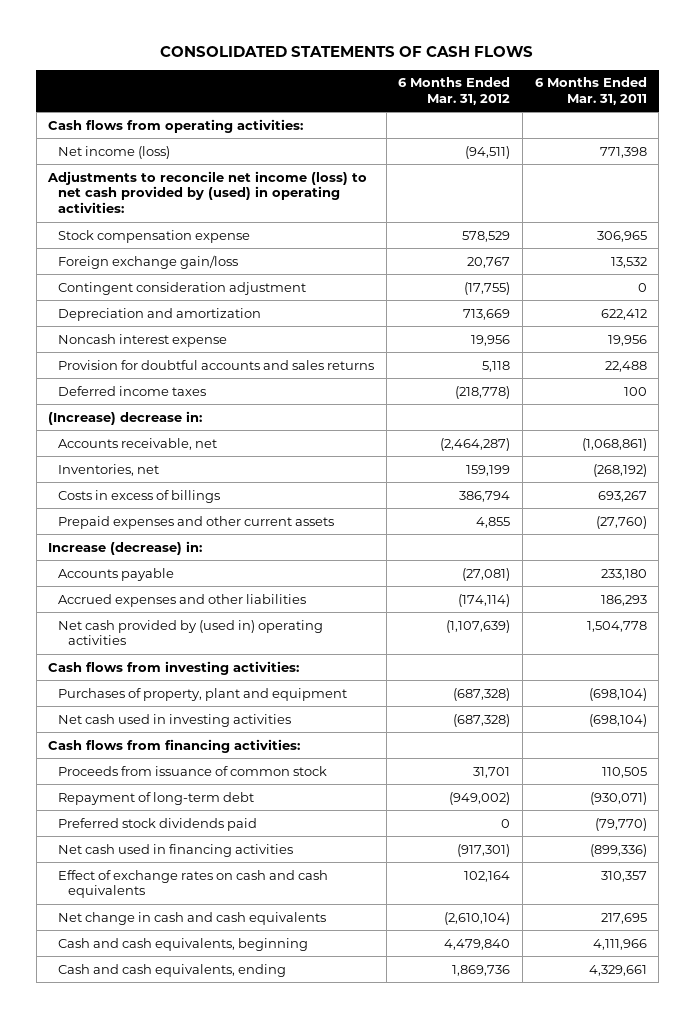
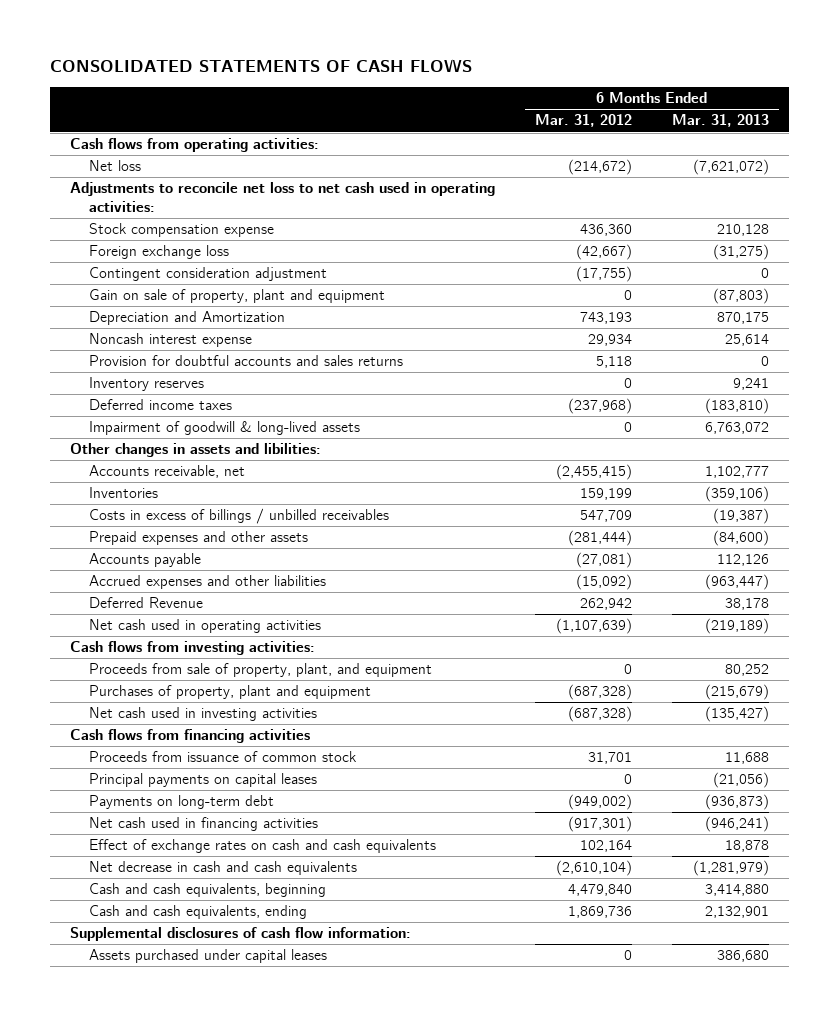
- | 6 Months Ended Mar. 31, 2012 | 6 Months Ended Mar. 31, 2011
+ | 6 Months Ended Mar. 31, 2012 | 6 Months Ended Mar. 31, 2013
- Net income (loss) | (94,511) | 771,398
- Adjustments to reconcile net income (loss) to net cash provided by (used) in operating activities:
- Stock compensation expense | 578,529 | 306,965
- Foreign exchange gain/loss | 20,767 | 13,532
+ Net loss | (214,672) | (7,621,072)
+ Adjustments to reconcile net loss to net cash used in operating activities:
+ Stock compensation expense | 436,360 | 210,128
+ Foreign exchange loss | (42,667) | (31,275)
- Depreciation and amortization | 713,669 | 622,412
- Noncash interest expense | 19,956 | 19,956
+ Gain on sale of property, plant and equipment | 0 | (87,803)
+ Depreciation and Amortization | 743,193 | 870,175
+ Noncash interest expense | 29,934 | 25,614
- Deferred income taxes | (218,778) | 100
- (Increase) decrease in:
- Accounts receivable, net | (2,464,287) | (1,068,861)
- Inventories, net | 159,199 | (268,192)
- Costs in excess of billings | 386,794 | 693,267
- Prepaid expenses and other current assets | 4,855 | (27,760)
- Increase (decrease) in:
+ Inventory reserves | 0 | 9,241
+ Deferred income taxes | (237,968) | (183,810)
+ Impairment of goodwill & long-lived assets | 0 | 6,763,072
+ Other changes in assets and libilities:
+ Accounts receivable, net | (2,455,415) | 1,102,777
+ Inventories | 159,199 | (359,106)
+ Costs in excess of billings / unbilled receivables | 547,709 | (19,387)
+ Prepaid expenses and other assets | (281,444) | (84,600)
- Accrued expenses and other liabilities | (174,114) | 186,293
- Net cash provided by (used in) operating activities | (1,107,639) | 1,504,778
+ Accrued expenses and other liabilities | (15,092) | (963,447)
+ Deferred Revenue | 262,942 | 38,178
+ Net cash used in operating activities | (1,107,639) | (219,189)
+ Proceeds from sale of property, plant, and equipment | 0 | 80,252
- Cash flows from financing activities:
+ Cash flows from financing activities
- Repayment of long-term debt | (949,002) | (930,071)
- Preferred stock dividends paid | 0 | (79,770)
+ Principal payments on capital leases | 0 | (21,056)
+ Payments on long-term debt | (949,002) | (936,873)
- Net change in cash and cash equivalents | (2,610,104) | 217,695
+ Net decrease in cash and cash equivalents | (2,610,104) | (1,281,979)
+ Supplemental disclosures of cash flow information:
+ Assets purchased under capital leases | 0 | 386,680

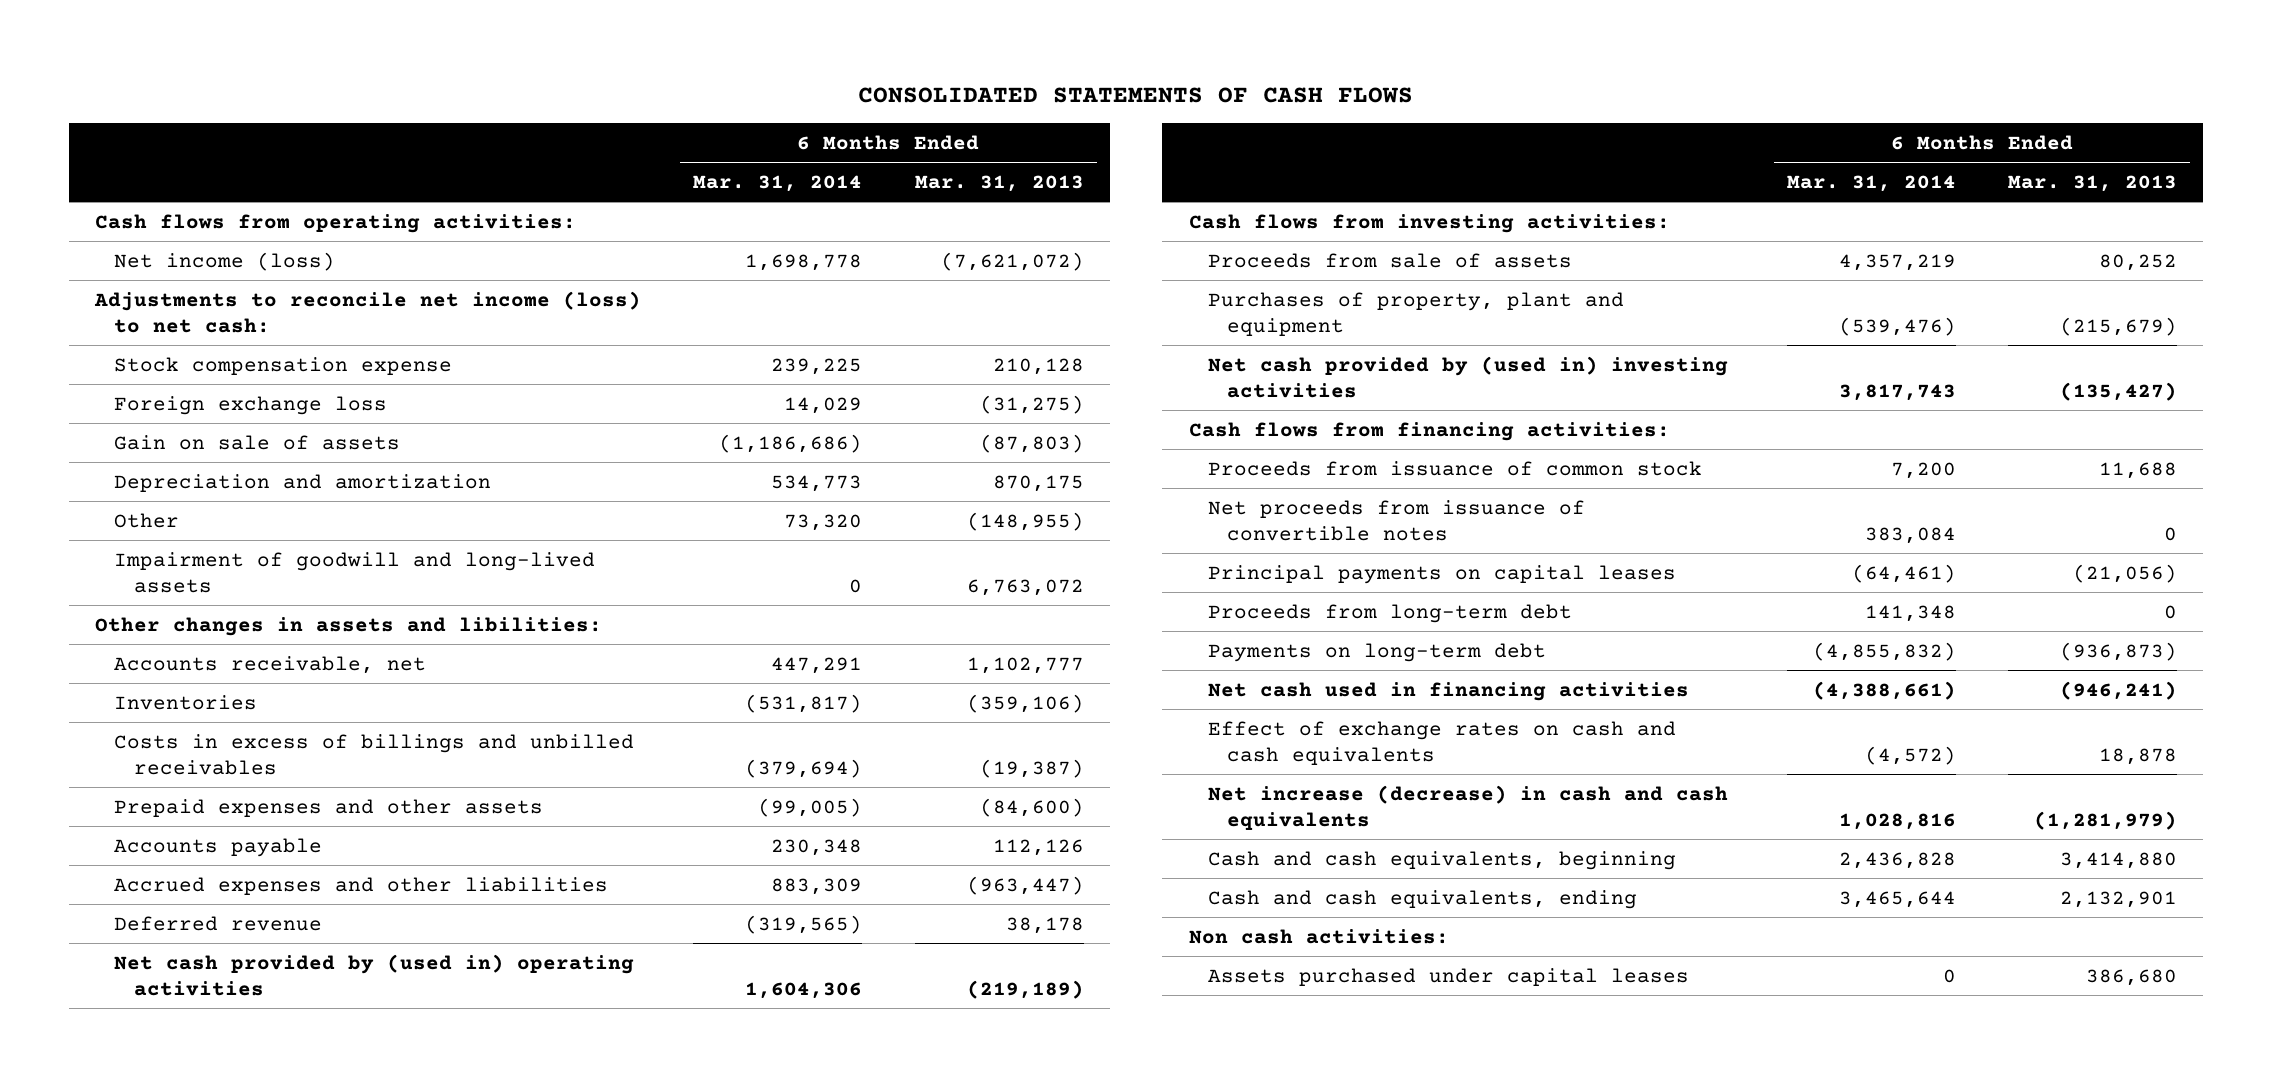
- | 6 Months Ended Mar. 31, 2012 | 6 Months Ended Mar. 31, 2013
+ | 6 Months Ended Mar. 31, 2014 | 6 Months Ended Mar. 31, 2013
- Net loss | (214,672) | (7,621,072)
- Adjustments to reconcile net loss to net cash used in operating activities:
+ Net income (loss) | 1,698,778 | (7,621,072)
+ Adjustments to reconcile net income (loss) to net cash:
- Contingent consideration adjustment | (17,755) | 0
- Gain on sale of property, plant and equipment | 0 | (87,803)
- Depreciation and Amortization | 743,193 | 870,175
- Noncash interest expense | 29,934 | 25,614
- Provision for doubtful accounts and sales returns | 5,118 | 0
- Inventory reserves | 0 | 9,241
- Deferred income taxes | (237,968) | (183,810)
- Impairment of goodwill & long-lived assets | 0 | 6,763,072
+ Gain on sale of assets | (1,186,686) | (87,803)
+ Depreciation and amortization | 534,773 | 870,175
+ Other | 73,320 | (148,955)
+ Impairment of goodwill and long-lived assets | 0 | 6,763,072
- Costs in excess of billings / unbilled receivables | 547,709 | (19,387)
+ Costs in excess of billings and unbilled receivables | (379,694) | (19,387)
- Deferred Revenue | 262,942 | 38,178
- Net cash used in operating activities | (1,107,639) | (219,189)
+ Deferred revenue | (319,565) | 38,178
+ Net cash provided by (used in) operating activities | 1,604,306 | (219,189)
- Proceeds from sale of property, plant, and equipment | 0 | 80,252
+ Proceeds from sale of assets | 4,357,219 | 80,252
- Net cash used in investing activities | (687,328) | (135,427)
- Cash flows from financing activities
+ Net cash provided by (used in) investing activities | 3,817,743 | (135,427)
+ Cash flows from financing activities:
+ Net proceeds from issuance of convertible notes | 383,084 | 0
+ Proceeds from long-term debt | 141,348 | 0
- Net decrease in cash and cash equivalents | (2,610,104) | (1,281,979)
+ Net increase (decrease) in cash and cash equivalents | 1,028,816 | (1,281,979)
- Supplemental disclosures of cash flow information:
+ Non cash activities:

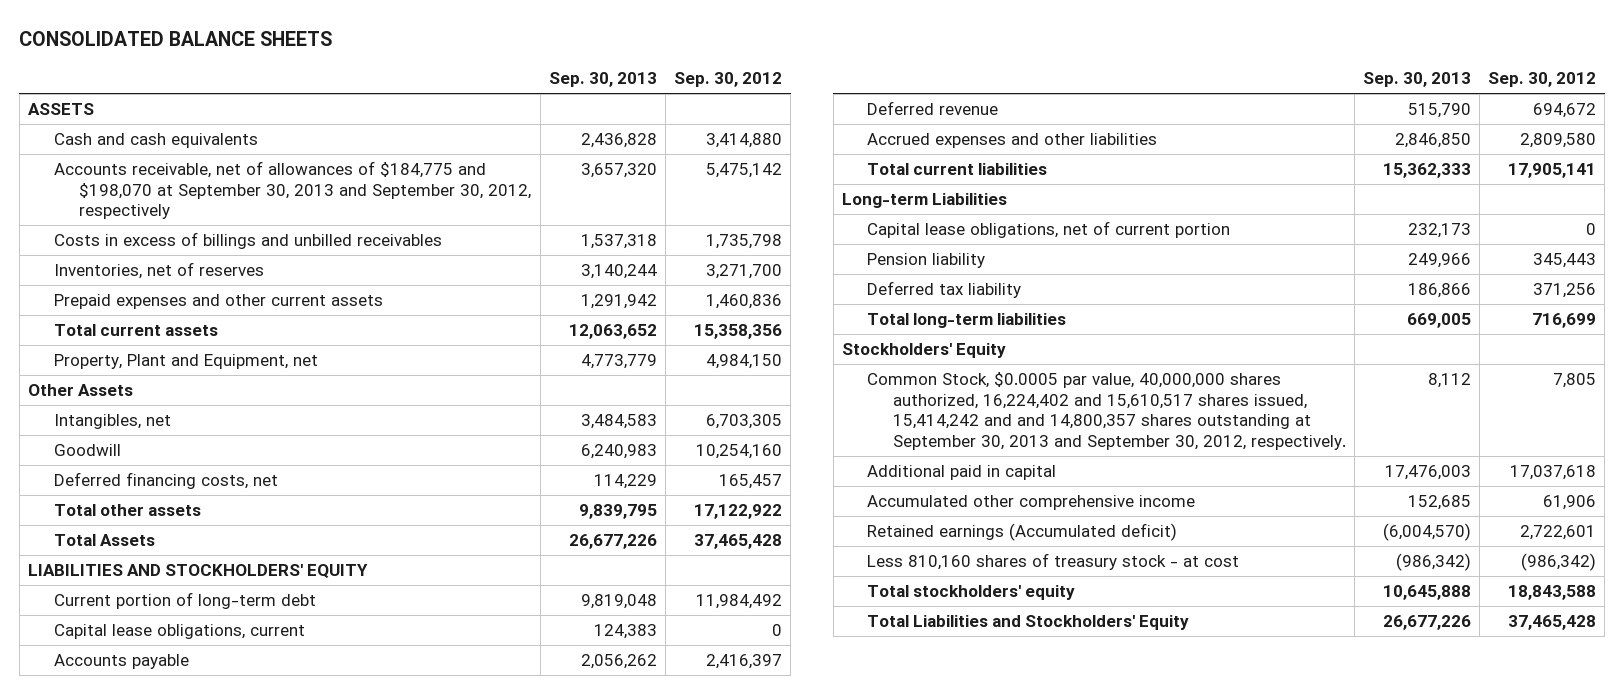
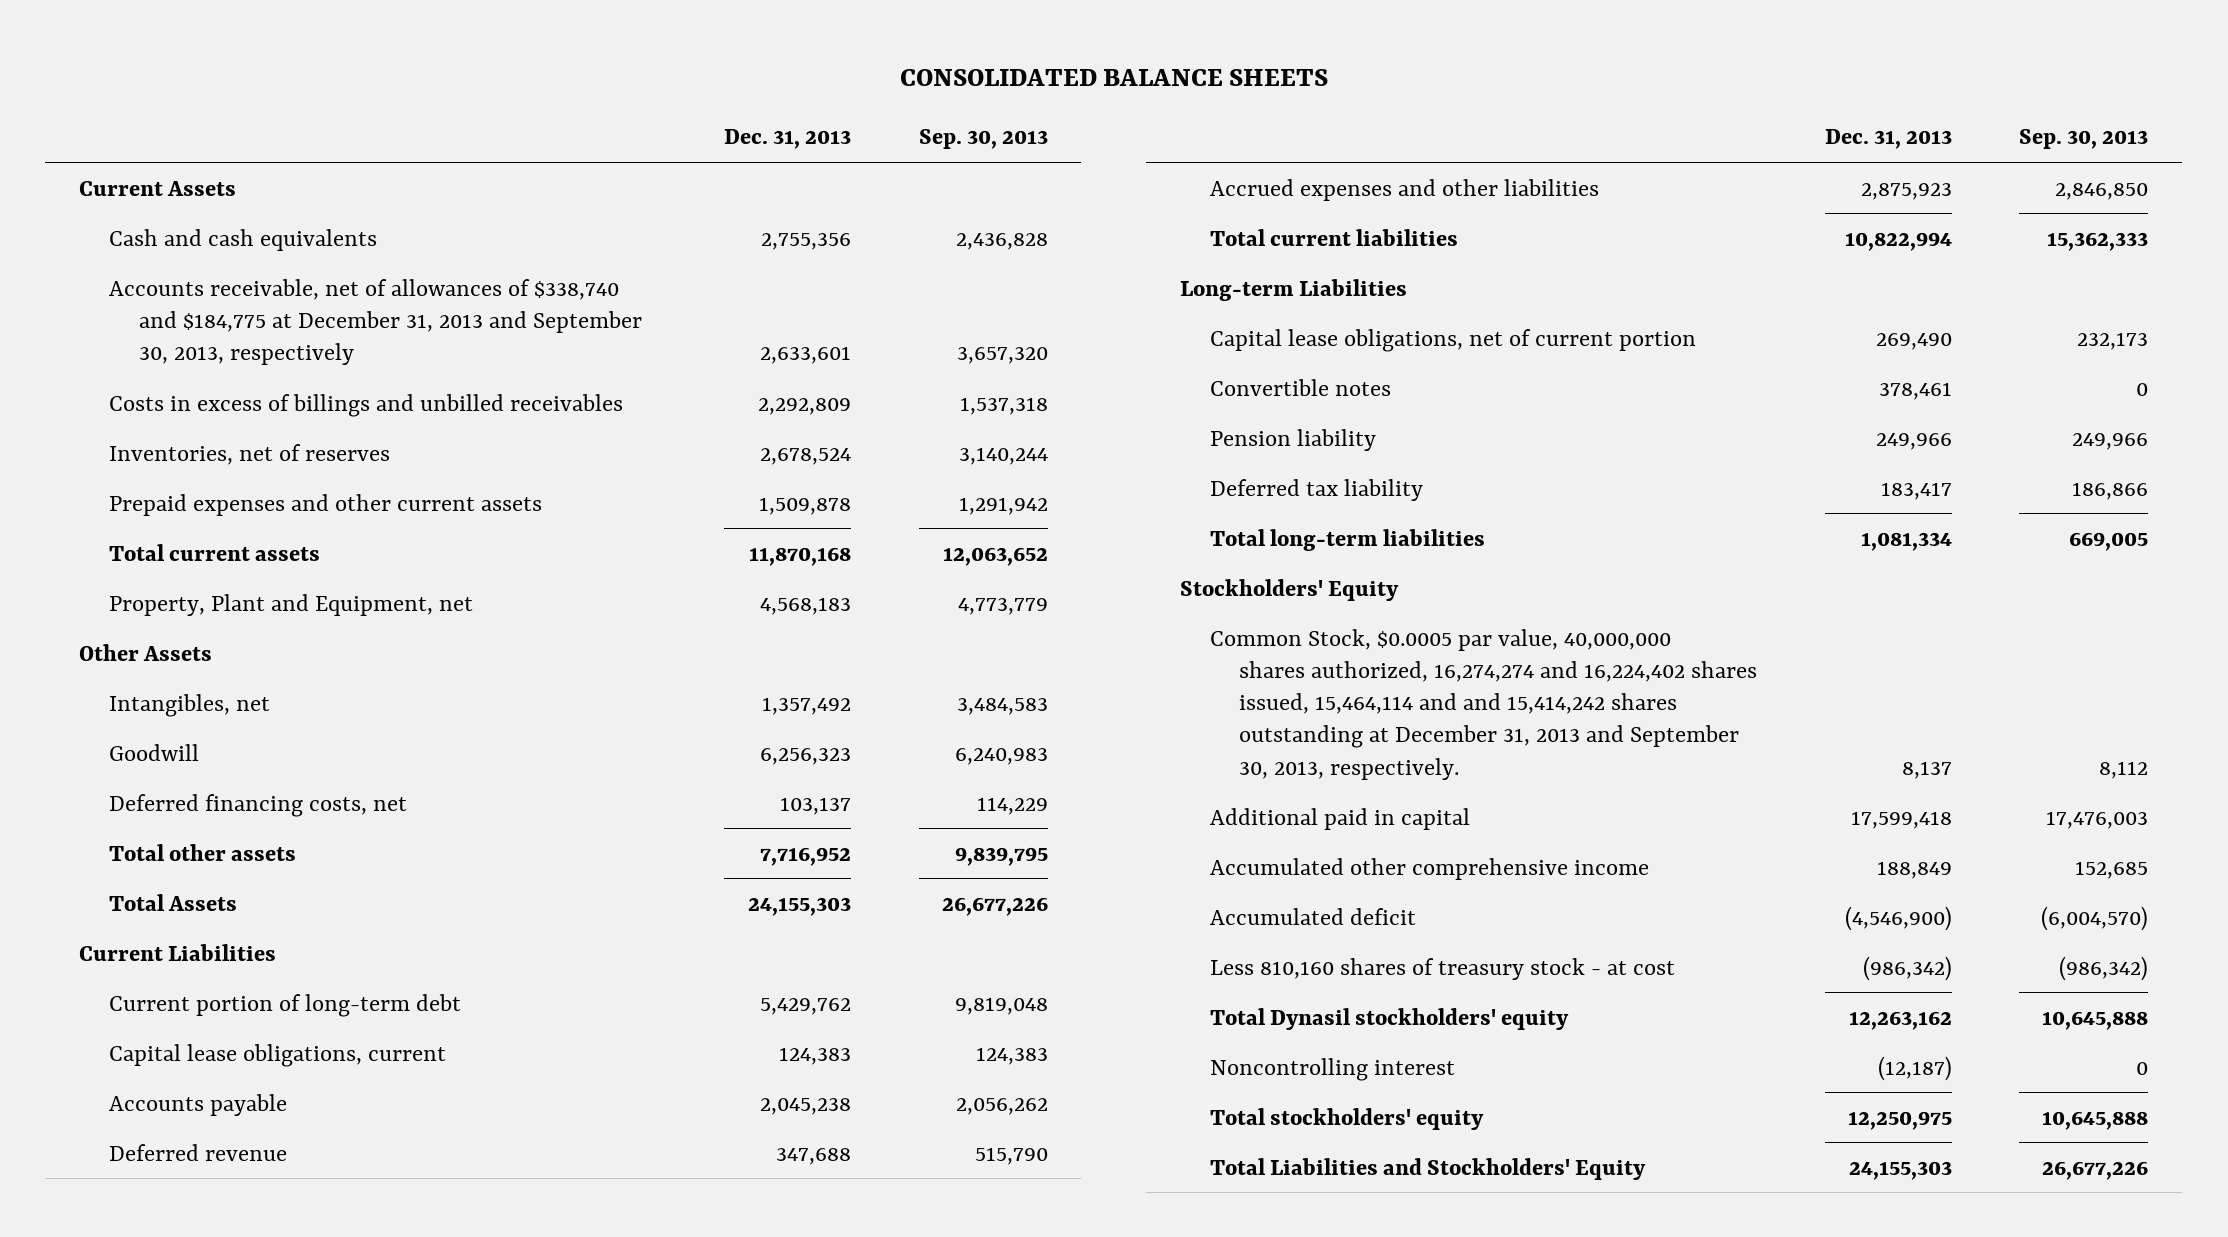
- | Sep. 30, 2013 | Sep. 30, 2012
+ | Dec. 31, 2013 | Sep. 30, 2013
- ASSETS
+ Current Assets
- Accounts receivable, net of allowances of $184,775 and $198,070 at September 30, 2013 and September 30, 2012, respectively | 3,657,320 | 5,475,142
+ Accounts receivable, net of allowances of $338,740 and $184,775 at December 31, 2013 and September 30, 2013, respectively | 2,633,601 | 3,657,320
- LIABILITIES AND STOCKHOLDERS' EQUITY
+ Current Liabilities
+ Convertible notes | 378,461 | 0
- Common Stock, $0.0005 par value, 40,000,000 shares authorized, 16,224,402 and 15,610,517 shares issued, 15,414,242 and and 14,800,357 shares outstanding at September 30, 2013 and September 30, 2012, respectively. | 8,112 | 7,805
+ Common Stock, $0.0005 par value, 40,000,000 shares authorized, 16,274,274 and 16,224,402 shares issued, 15,464,114 and and 15,414,242 shares outstanding at December 31, 2013 and September 30, 2013, respectively. | 8,137 | 8,112
- Retained earnings (Accumulated deficit) | (6,004,570) | 2,722,601
+ Accumulated deficit | (4,546,900) | (6,004,570)
+ Total Dynasil stockholders' equity | 12,263,162 | 10,645,888
+ Noncontrolling interest | (12,187) | 0

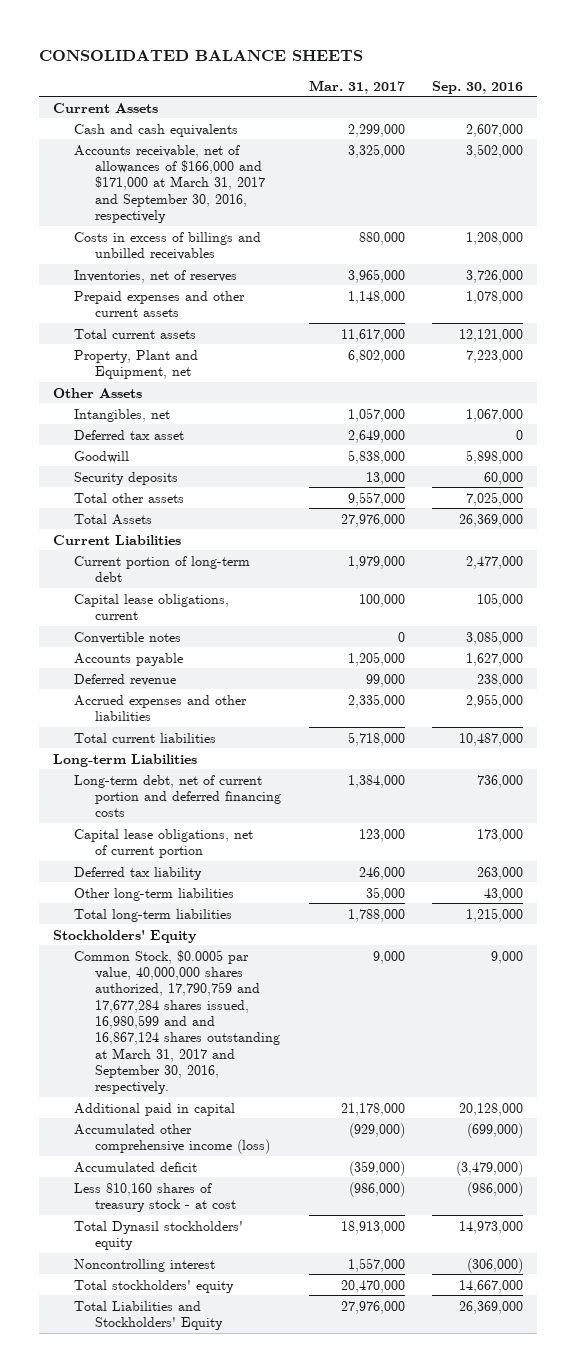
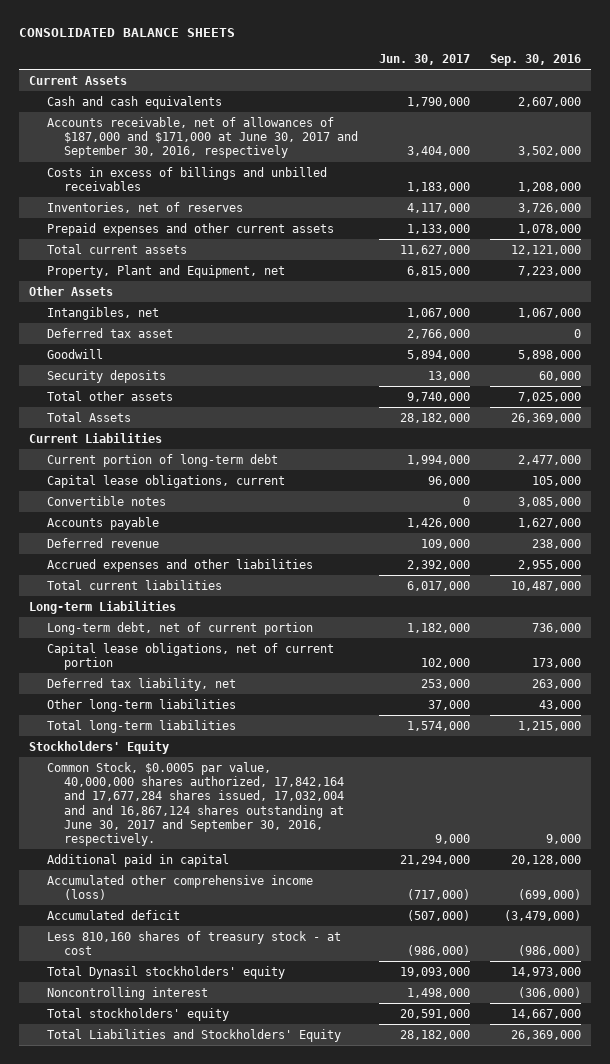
- | Mar. 31, 2017 | Sep. 30, 2016
+ | Jun. 30, 2017 | Sep. 30, 2016
- Accounts receivable, net of allowances of $166,000 and $171,000 at March 31, 2017 and September 30, 2016, respectively | 3,325,000 | 3,502,000
+ Accounts receivable, net of allowances of $187,000 and $171,000 at June 30, 2017 and September 30, 2016, respectively | 3,404,000 | 3,502,000
- Long-term debt, net of current portion and deferred financing costs | 1,384,000 | 736,000
+ Long-term debt, net of current portion | 1,182,000 | 736,000
- Deferred tax liability | 246,000 | 263,000
+ Deferred tax liability, net | 253,000 | 263,000
- Common Stock, $0.0005 par value, 40,000,000 shares authorized, 17,790,759 and 17,677,284 shares issued, 16,980,599 and and 16,867,124 shares outstanding at March 31, 2017 and September 30, 2016, respectively. | 9,000 | 9,000
+ Common Stock, $0.0005 par value, 40,000,000 shares authorized, 17,842,164 and 17,677,284 shares issued, 17,032,004 and and 16,867,124 shares outstanding at June 30, 2017 and September 30, 2016, respectively. | 9,000 | 9,000

